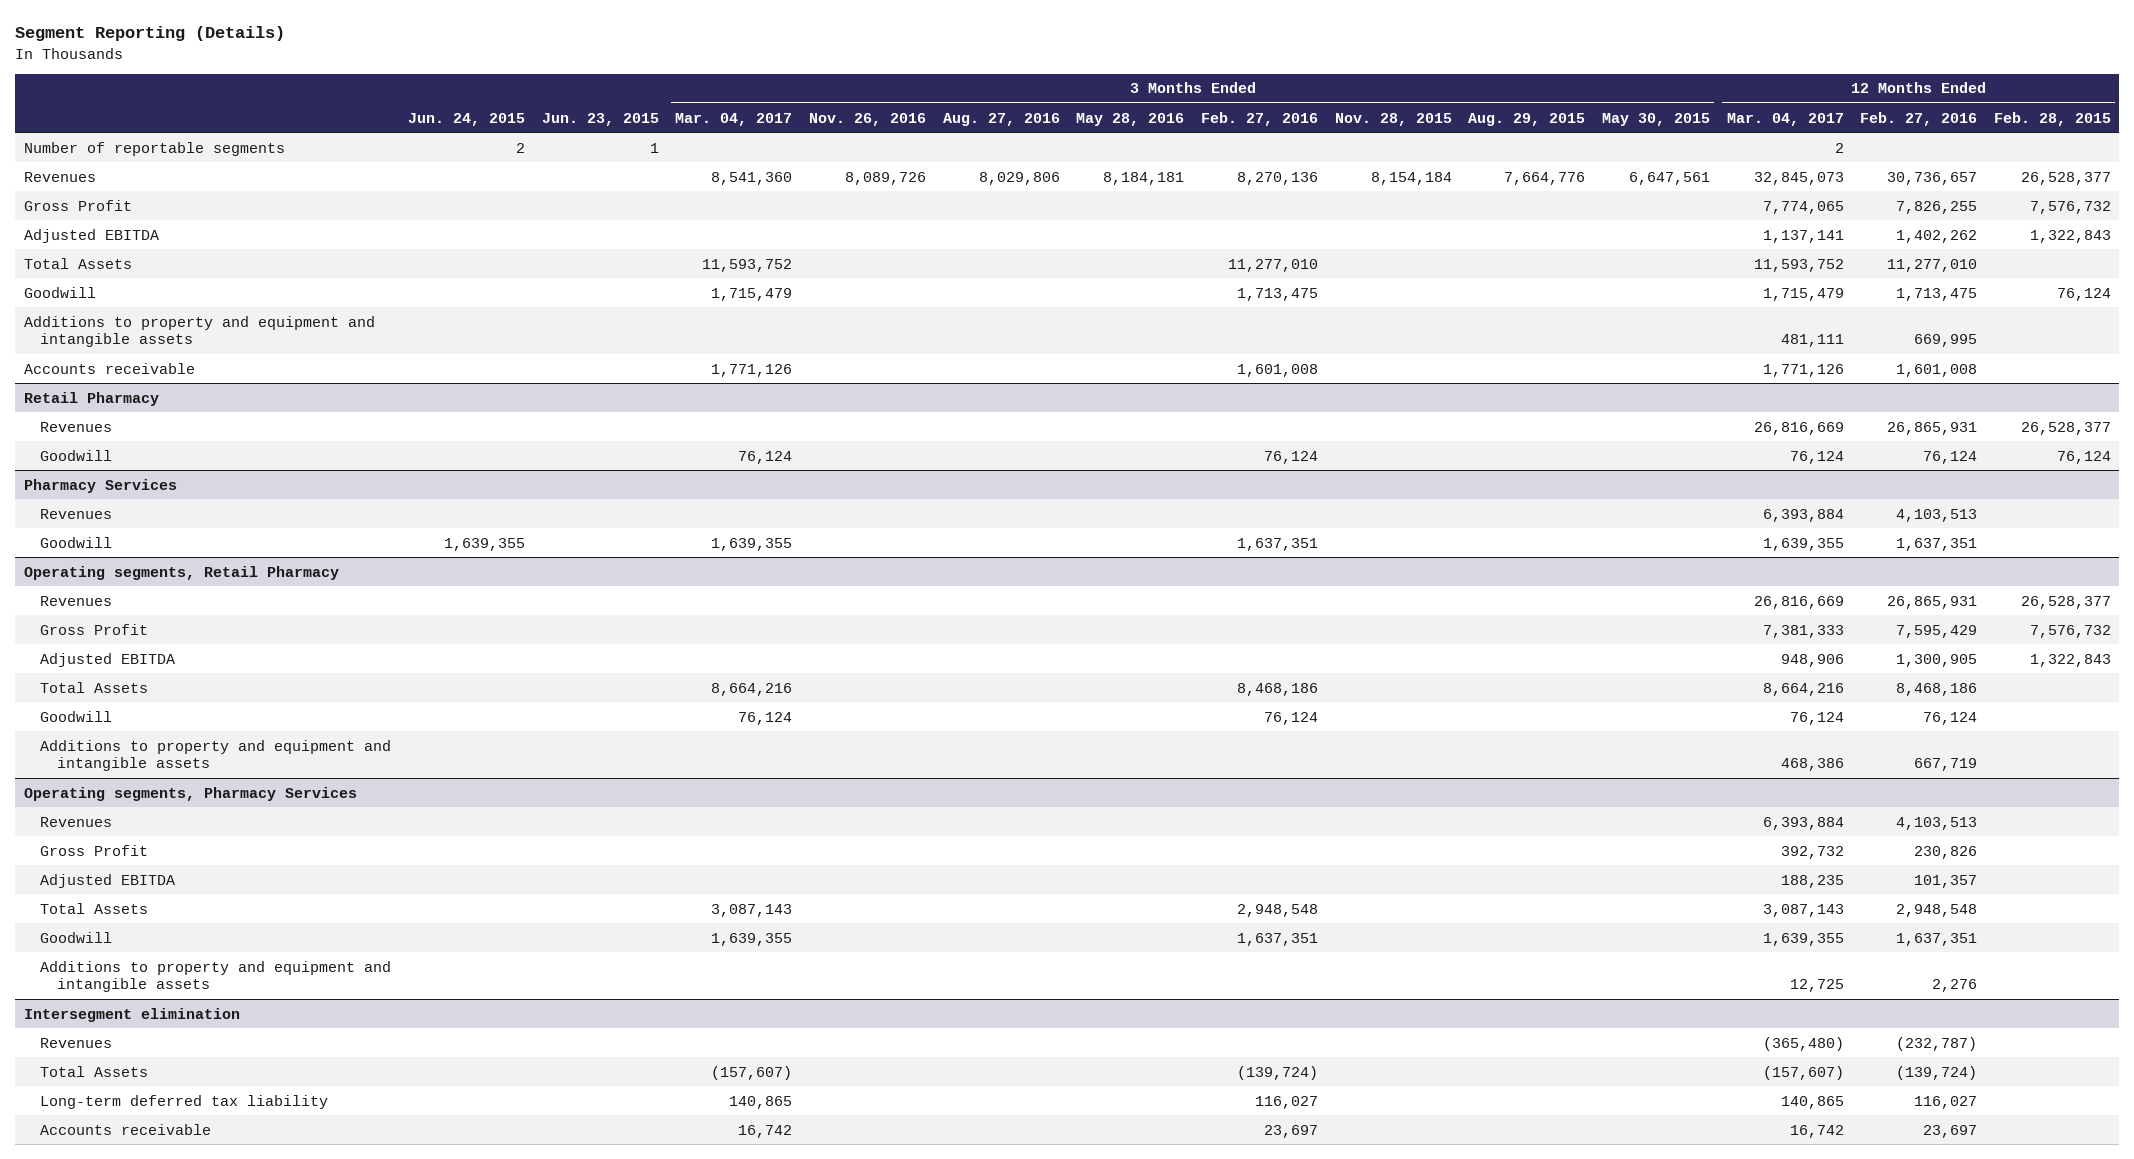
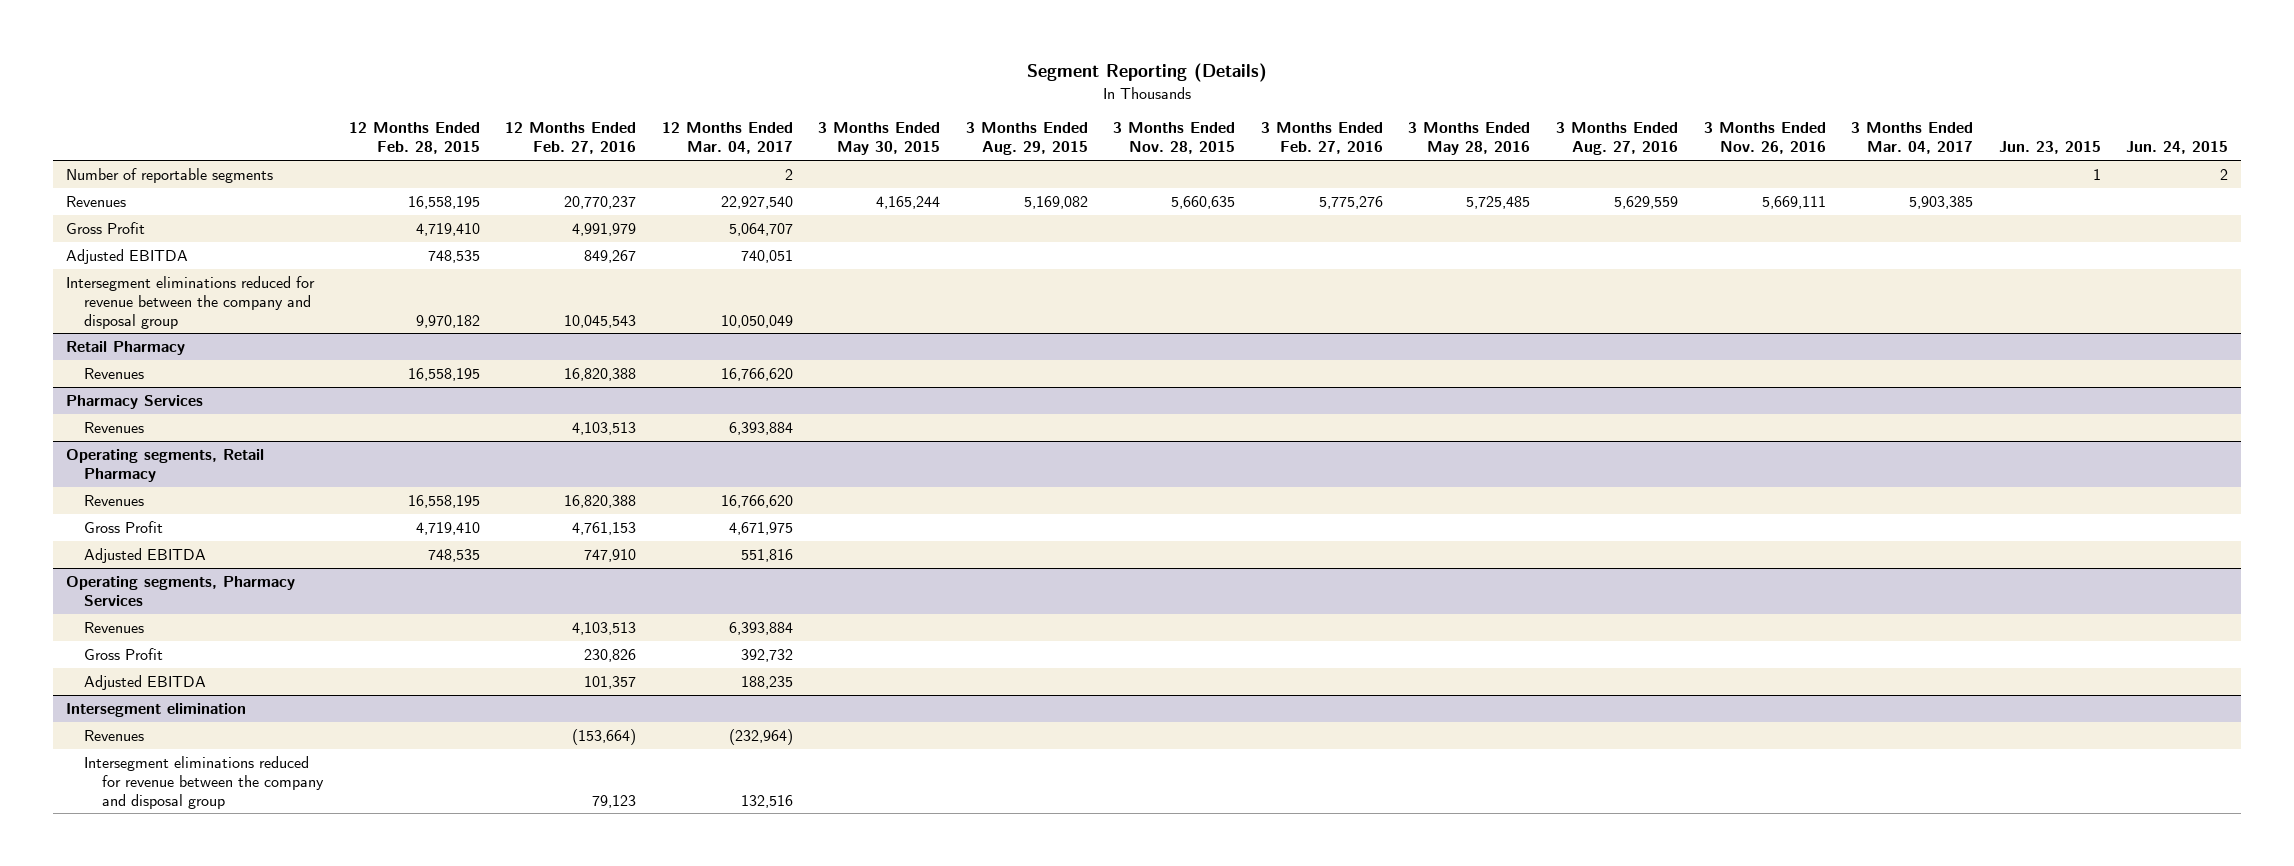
- | Jun. 24, 2015 | Jun. 23, 2015 | 3 Months Ended Mar. 04, 2017 | 3 Months Ended Nov. 26, 2016 | 3 Months Ended Aug. 27, 2016 | 3 Months Ended May 28, 2016 | 3 Months Ended Feb. 27, 2016 | 3 Months Ended Nov. 28, 2015 | 3 Months Ended Aug. 29, 2015 | 3 Months Ended May 30, 2015 | 12 Months Ended Mar. 04, 2017 | 12 Months Ended Feb. 27, 2016 | 12 Months Ended Feb. 28, 2015
+ | 12 Months Ended Feb. 28, 2015 | 12 Months Ended Feb. 27, 2016 | 12 Months Ended Mar. 04, 2017 | 3 Months Ended May 30, 2015 | 3 Months Ended Aug. 29, 2015 | 3 Months Ended Nov. 28, 2015 | 3 Months Ended Feb. 27, 2016 | 3 Months Ended May 28, 2016 | 3 Months Ended Aug. 27, 2016 | 3 Months Ended Nov. 26, 2016 | 3 Months Ended Mar. 04, 2017 | Jun. 23, 2015 | Jun. 24, 2015
- Revenues | | | 8,541,360 | 8,089,726 | 8,029,806 | 8,184,181 | 8,270,136 | 8,154,184 | 7,664,776 | 6,647,561 | 32,845,073 | 30,736,657 | 26,528,377
- Gross Profit | | | | | | | | | | | 7,774,065 | 7,826,255 | 7,576,732
- Adjusted EBITDA | | | | | | | | | | | 1,137,141 | 1,402,262 | 1,322,843
- Total Assets | | | 11,593,752 | | | | 11,277,010 | | | | 11,593,752 | 11,277,010 |
- Goodwill | | | 1,715,479 | | | | 1,713,475 | | | | 1,715,479 | 1,713,475 | 76,124
- Additions to property and equipment and intangible assets | | | | | | | | | | | 481,111 | 669,995 |
- Accounts receivable | | | 1,771,126 | | | | 1,601,008 | | | | 1,771,126 | 1,601,008 |
+ Revenues | 16,558,195 | 20,770,237 | 22,927,540 | 4,165,244 | 5,169,082 | 5,660,635 | 5,775,276 | 5,725,485 | 5,629,559 | 5,669,111 | 5,903,385 | |
+ Gross Profit | 4,719,410 | 4,991,979 | 5,064,707 | | | | | | | | | |
+ Adjusted EBITDA | 748,535 | 849,267 | 740,051 | | | | | | | | | |
+ Intersegment eliminations reduced for revenue between the company and disposal group | 9,970,182 | 10,045,543 | 10,050,049 | | | | | | | | | |
@ Retail Pharmacy
- Revenues | | | | | | | | | | | 26,816,669 | 26,865,931 | 26,528,377
- Goodwill | | | 76,124 | | | | 76,124 | | | | 76,124 | 76,124 | 76,124
+ Revenues | 16,558,195 | 16,820,388 | 16,766,620 | | | | | | | | | |
@ Pharmacy Services
- Goodwill | 1,639,355 | | 1,639,355 | | | | 1,637,351 | | | | 1,639,355 | 1,637,351 |
@ Operating segments, Retail Pharmacy
- Revenues | | | | | | | | | | | 26,816,669 | 26,865,931 | 26,528,377
- Gross Profit | | | | | | | | | | | 7,381,333 | 7,595,429 | 7,576,732
- Adjusted EBITDA | | | | | | | | | | | 948,906 | 1,300,905 | 1,322,843
- Total Assets | | | 8,664,216 | | | | 8,468,186 | | | | 8,664,216 | 8,468,186 |
- Goodwill | | | 76,124 | | | | 76,124 | | | | 76,124 | 76,124 |
- Additions to property and equipment and intangible assets | | | | | | | | | | | 468,386 | 667,719 |
+ Revenues | 16,558,195 | 16,820,388 | 16,766,620 | | | | | | | | | |
+ Gross Profit | 4,719,410 | 4,761,153 | 4,671,975 | | | | | | | | | |
+ Adjusted EBITDA | 748,535 | 747,910 | 551,816 | | | | | | | | | |
@ Operating segments, Pharmacy Services
- Total Assets | | | 3,087,143 | | | | 2,948,548 | | | | 3,087,143 | 2,948,548 |
- Goodwill | | | 1,639,355 | | | | 1,637,351 | | | | 1,639,355 | 1,637,351 |
- Additions to property and equipment and intangible assets | | | | | | | | | | | 12,725 | 2,276 |
@ Intersegment elimination
- Revenues | | | | | | | | | | | (365,480) | (232,787) |
- Total Assets | | | (157,607) | | | | (139,724) | | | | (157,607) | (139,724) |
- Long-term deferred tax liability | | | 140,865 | | | | 116,027 | | | | 140,865 | 116,027 |
- Accounts receivable | | | 16,742 | | | | 23,697 | | | | 16,742 | 23,697 |
+ Revenues | | (153,664) | (232,964) | | | | | | | | | |
+ Intersegment eliminations reduced for revenue between the company and disposal group | | 79,123 | 132,516 | | | | | | | | | |

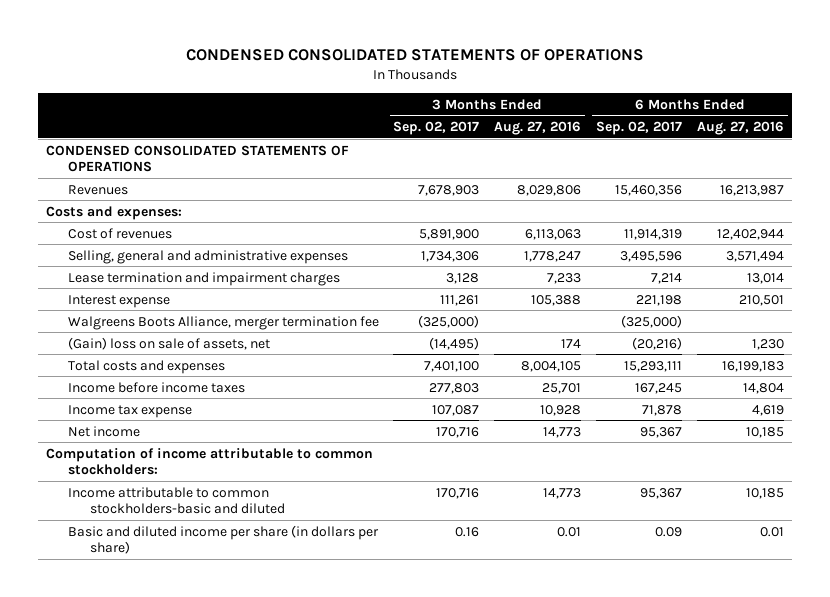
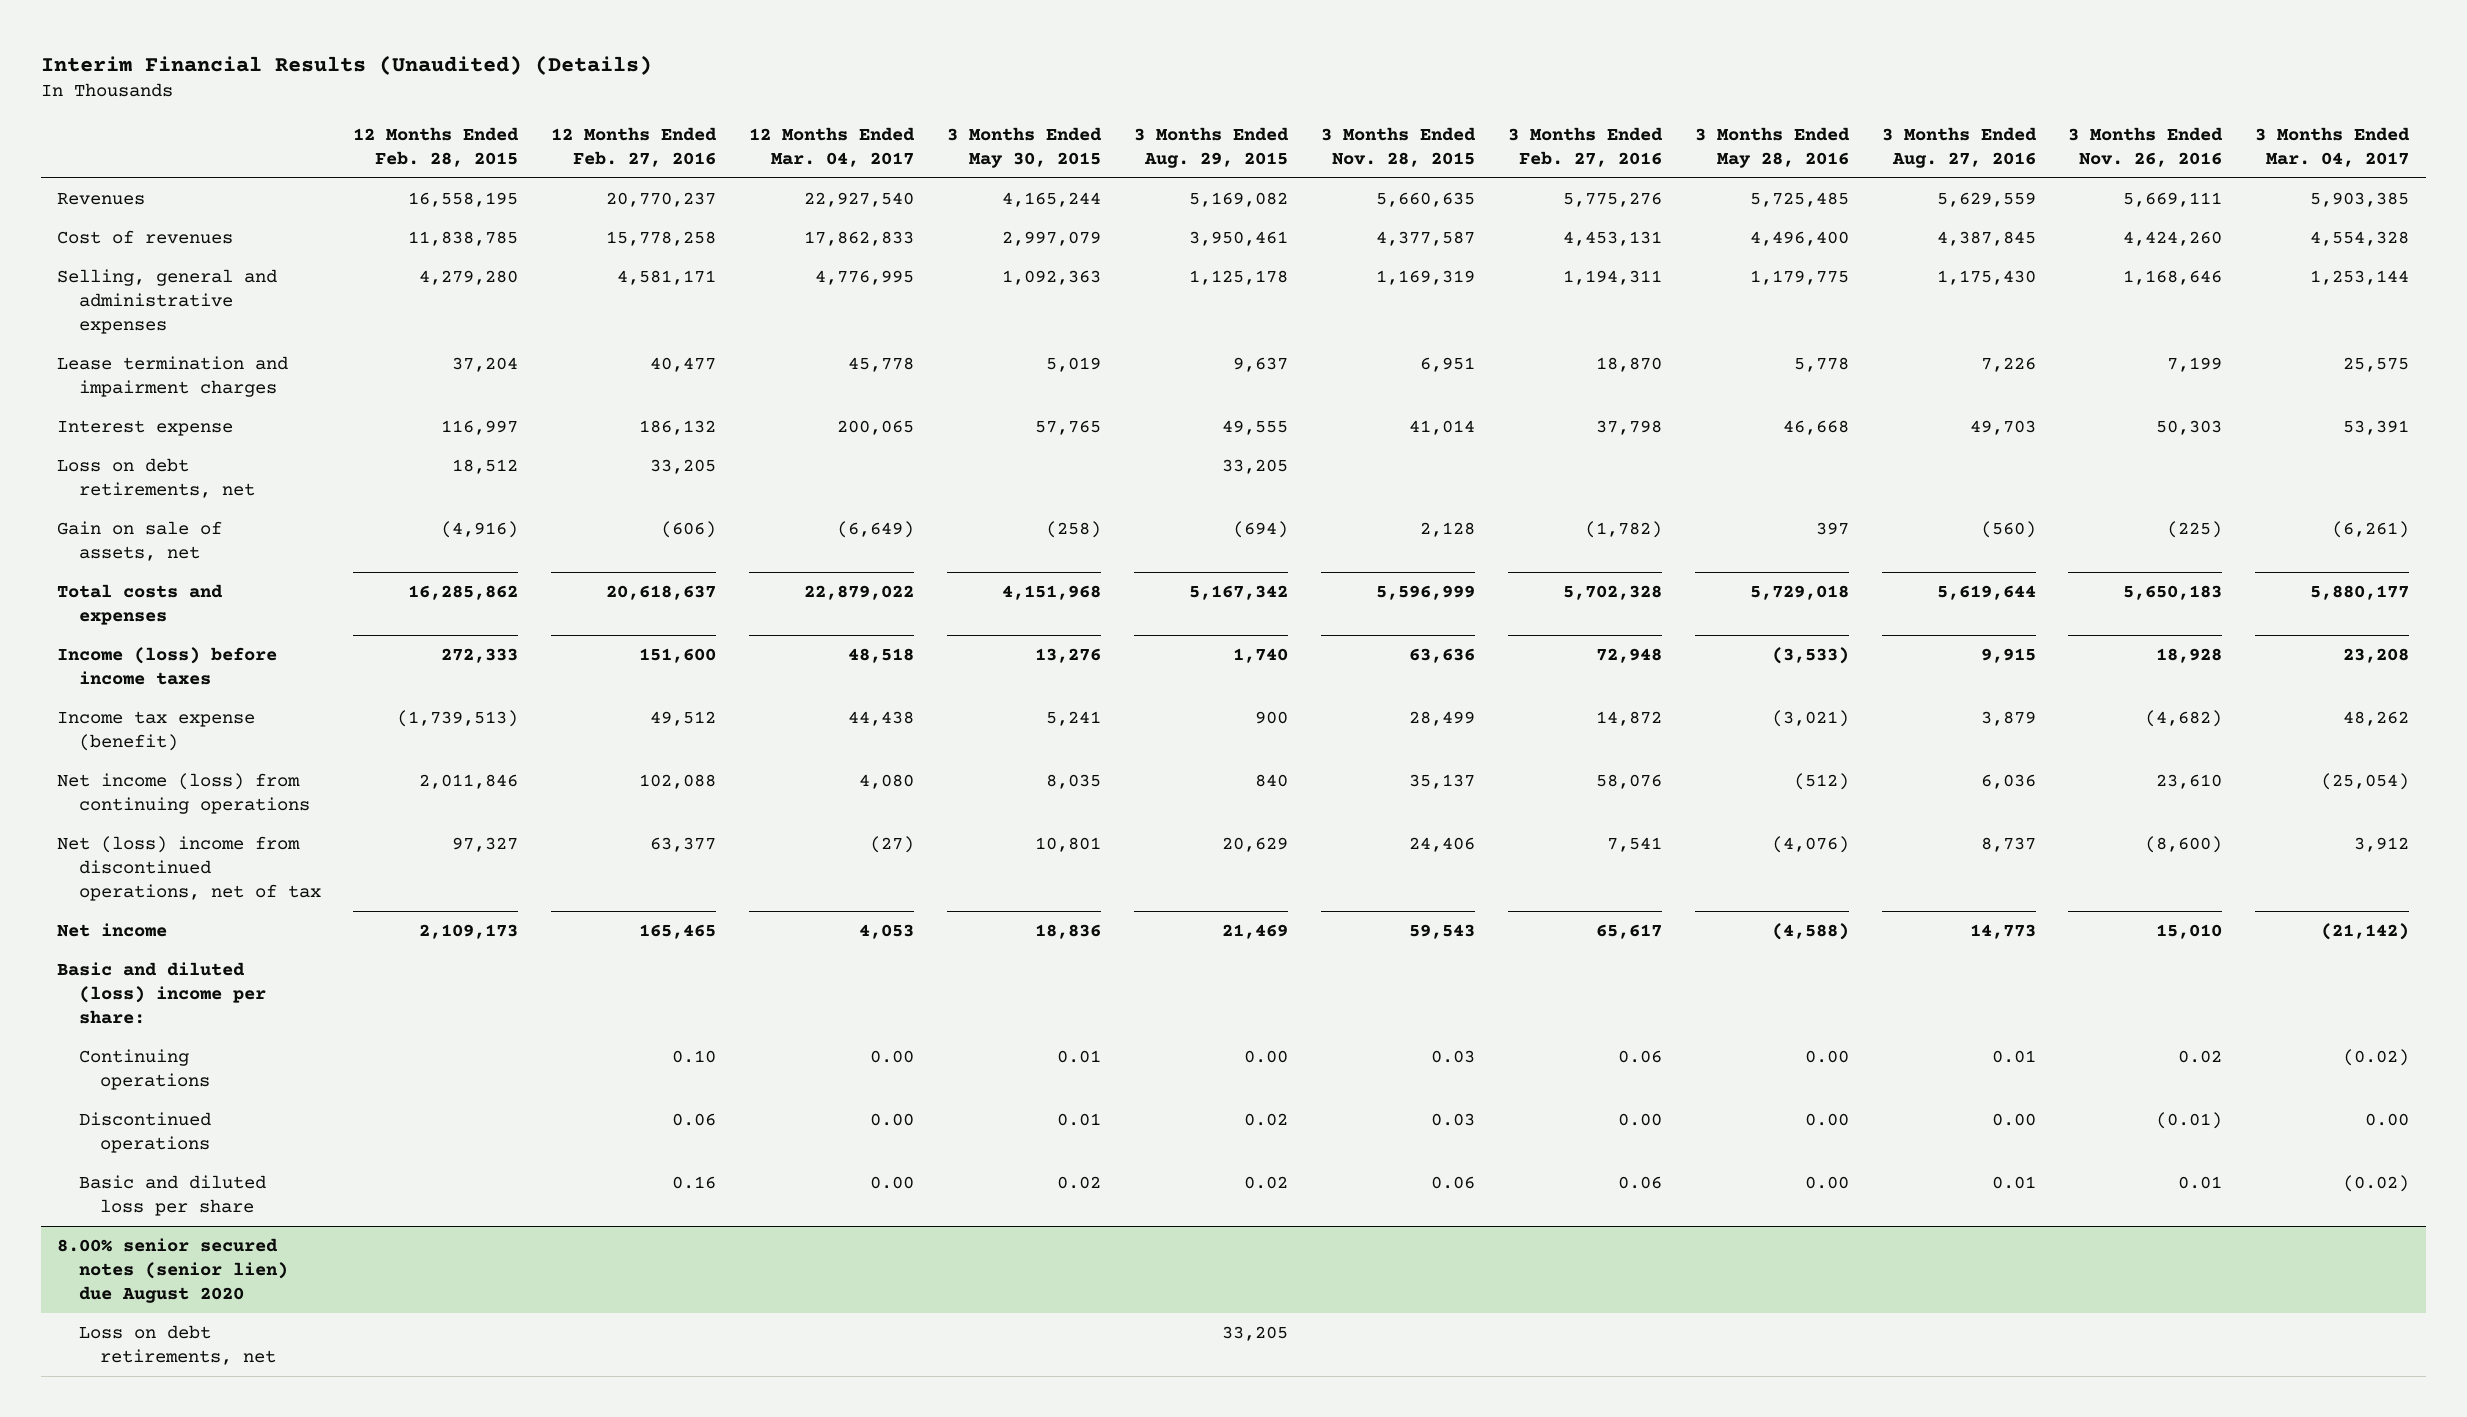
- CONDENSED CONSOLIDATED STATEMENTS OF OPERATIONS
+ Interim Financial Results (Unaudited) (Details)
- | 3 Months Ended Sep. 02, 2017 | 3 Months Ended Aug. 27, 2016 | 6 Months Ended Sep. 02, 2017 | 6 Months Ended Aug. 27, 2016
+ | 12 Months Ended Feb. 28, 2015 | 12 Months Ended Feb. 27, 2016 | 12 Months Ended Mar. 04, 2017 | 3 Months Ended May 30, 2015 | 3 Months Ended Aug. 29, 2015 | 3 Months Ended Nov. 28, 2015 | 3 Months Ended Feb. 27, 2016 | 3 Months Ended May 28, 2016 | 3 Months Ended Aug. 27, 2016 | 3 Months Ended Nov. 26, 2016 | 3 Months Ended Mar. 04, 2017
- CONDENSED CONSOLIDATED STATEMENTS OF OPERATIONS
- Revenues | 7,678,903 | 8,029,806 | 15,460,356 | 16,213,987
- Costs and expenses:
- Cost of revenues | 5,891,900 | 6,113,063 | 11,914,319 | 12,402,944
- Selling, general and administrative expenses | 1,734,306 | 1,778,247 | 3,495,596 | 3,571,494
- Lease termination and impairment charges | 3,128 | 7,233 | 7,214 | 13,014
- Interest expense | 111,261 | 105,388 | 221,198 | 210,501
- Walgreens Boots Alliance, merger termination fee | (325,000) | | (325,000) |
- (Gain) loss on sale of assets, net | (14,495) | 174 | (20,216) | 1,230
- Total costs and expenses | 7,401,100 | 8,004,105 | 15,293,111 | 16,199,183
- Income before income taxes | 277,803 | 25,701 | 167,245 | 14,804
- Income tax expense | 107,087 | 10,928 | 71,878 | 4,619
+ Revenues | 16,558,195 | 20,770,237 | 22,927,540 | 4,165,244 | 5,169,082 | 5,660,635 | 5,775,276 | 5,725,485 | 5,629,559 | 5,669,111 | 5,903,385
+ Cost of revenues | 11,838,785 | 15,778,258 | 17,862,833 | 2,997,079 | 3,950,461 | 4,377,587 | 4,453,131 | 4,496,400 | 4,387,845 | 4,424,260 | 4,554,328
+ Selling, general and administrative expenses | 4,279,280 | 4,581,171 | 4,776,995 | 1,092,363 | 1,125,178 | 1,169,319 | 1,194,311 | 1,179,775 | 1,175,430 | 1,168,646 | 1,253,144
+ Lease termination and impairment charges | 37,204 | 40,477 | 45,778 | 5,019 | 9,637 | 6,951 | 18,870 | 5,778 | 7,226 | 7,199 | 25,575
+ Interest expense | 116,997 | 186,132 | 200,065 | 57,765 | 49,555 | 41,014 | 37,798 | 46,668 | 49,703 | 50,303 | 53,391
+ Loss on debt retirements, net | 18,512 | 33,205 | | | 33,205 | | | | | |
+ Gain on sale of assets, net | (4,916) | (606) | (6,649) | (258) | (694) | 2,128 | (1,782) | 397 | (560) | (225) | (6,261)
+ Total costs and expenses | 16,285,862 | 20,618,637 | 22,879,022 | 4,151,968 | 5,167,342 | 5,596,999 | 5,702,328 | 5,729,018 | 5,619,644 | 5,650,183 | 5,880,177
+ Income (loss) before income taxes | 272,333 | 151,600 | 48,518 | 13,276 | 1,740 | 63,636 | 72,948 | (3,533) | 9,915 | 18,928 | 23,208
+ Income tax expense (benefit) | (1,739,513) | 49,512 | 44,438 | 5,241 | 900 | 28,499 | 14,872 | (3,021) | 3,879 | (4,682) | 48,262
+ Net income (loss) from continuing operations | 2,011,846 | 102,088 | 4,080 | 8,035 | 840 | 35,137 | 58,076 | (512) | 6,036 | 23,610 | (25,054)
+ Net (loss) income from discontinued operations, net of tax | 97,327 | 63,377 | (27) | 10,801 | 20,629 | 24,406 | 7,541 | (4,076) | 8,737 | (8,600) | 3,912
- Computation of income attributable to common stockholders:
- Income attributable to common stockholders-basic and diluted | 170,716 | 14,773 | 95,367 | 10,185
- Basic and diluted income per share (in dollars per share) | 0.16 | 0.01 | 0.09 | 0.01
+ Basic and diluted (loss) income per share:
+ Continuing operations | | 0.10 | 0.00 | 0.01 | 0.00 | 0.03 | 0.06 | 0.00 | 0.01 | 0.02 | (0.02)
+ Discontinued operations | | 0.06 | 0.00 | 0.01 | 0.02 | 0.03 | 0.00 | 0.00 | 0.00 | (0.01) | 0.00
+ Basic and diluted loss per share | | 0.16 | 0.00 | 0.02 | 0.02 | 0.06 | 0.06 | 0.00 | 0.01 | 0.01 | (0.02)
+ 8.00% senior secured notes (senior lien) due August 2020
+ Loss on debt retirements, net | | | | | 33,205 | | | | | |

